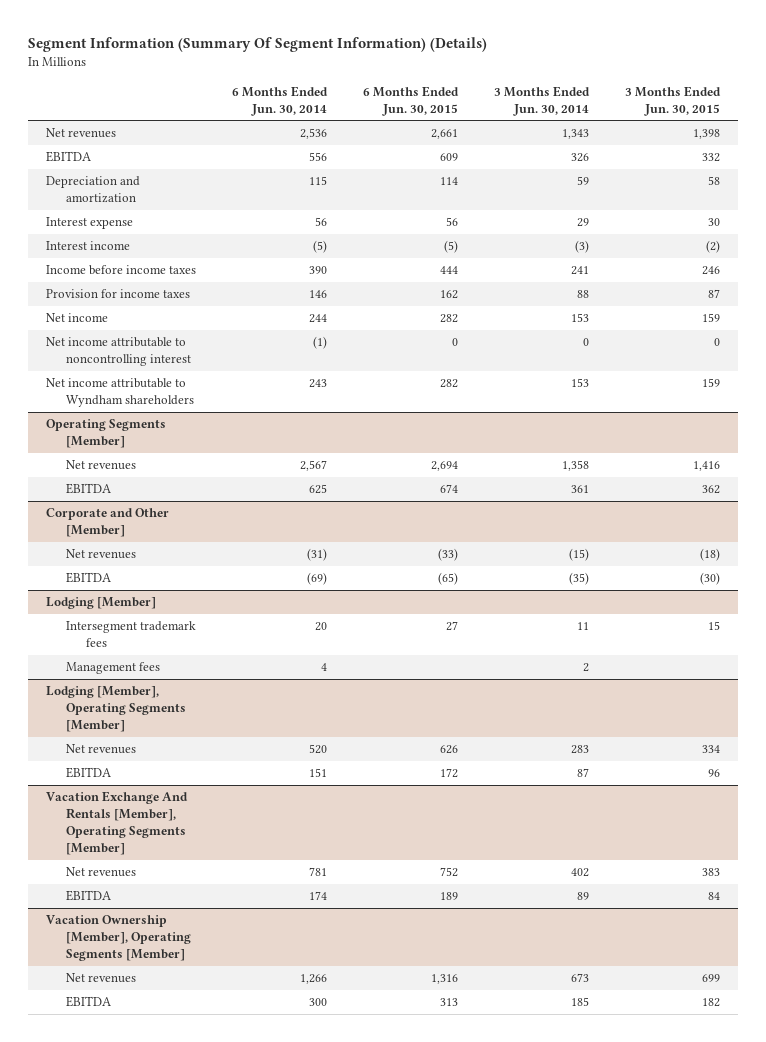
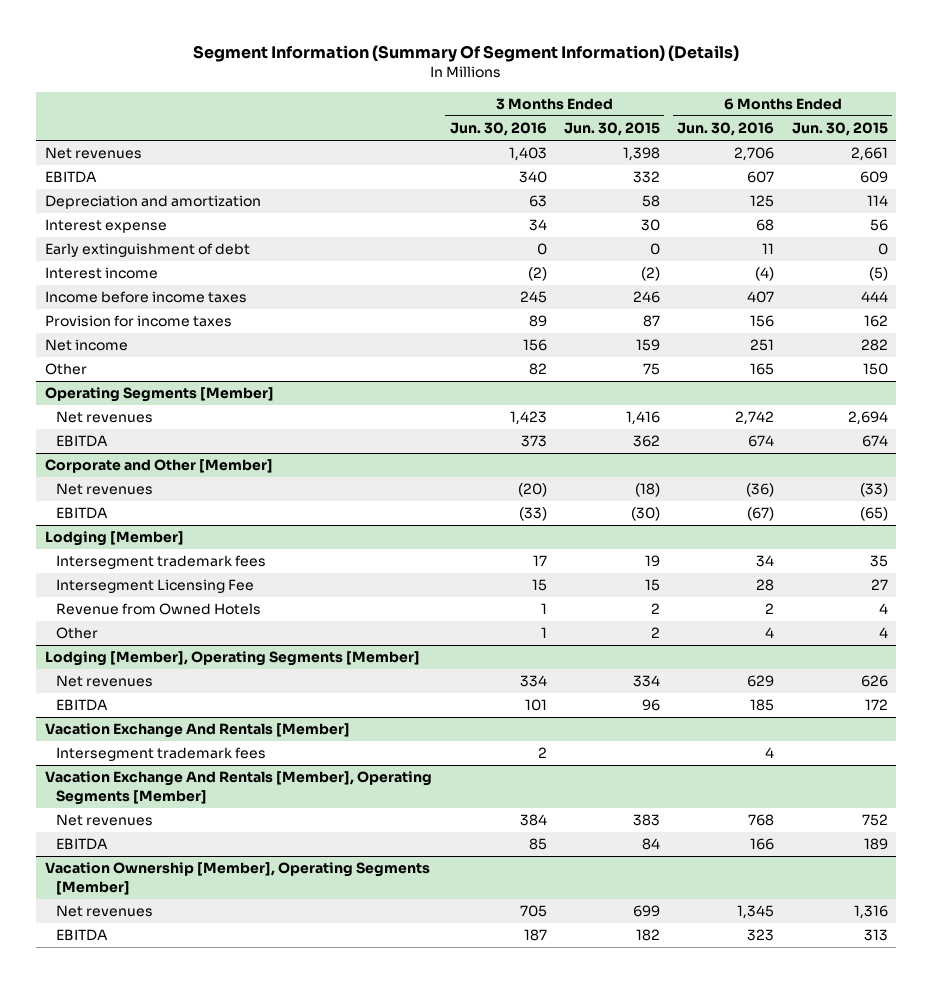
- | 6 Months Ended Jun. 30, 2014 | 6 Months Ended Jun. 30, 2015 | 3 Months Ended Jun. 30, 2014 | 3 Months Ended Jun. 30, 2015
+ | 3 Months Ended Jun. 30, 2016 | 3 Months Ended Jun. 30, 2015 | 6 Months Ended Jun. 30, 2016 | 6 Months Ended Jun. 30, 2015
+ Early extinguishment of debt | 0 | 0 | 11 | 0
- Net income attributable to noncontrolling interest | (1) | 0 | 0 | 0
- Net income attributable to Wyndham shareholders | 243 | 282 | 153 | 159
+ Other | 82 | 75 | 165 | 150
@ Lodging [Member]
- Intersegment trademark fees | 20 | 27 | 11 | 15
- Management fees | 4 | | 2 |
+ Intersegment trademark fees | 17 | 19 | 34 | 35
+ Intersegment Licensing Fee | 15 | 15 | 28 | 27
+ Revenue from Owned Hotels | 1 | 2 | 2 | 4
+ Other | 1 | 2 | 4 | 4
+ Vacation Exchange And Rentals [Member]
+ Intersegment trademark fees | 2 | | 4 |

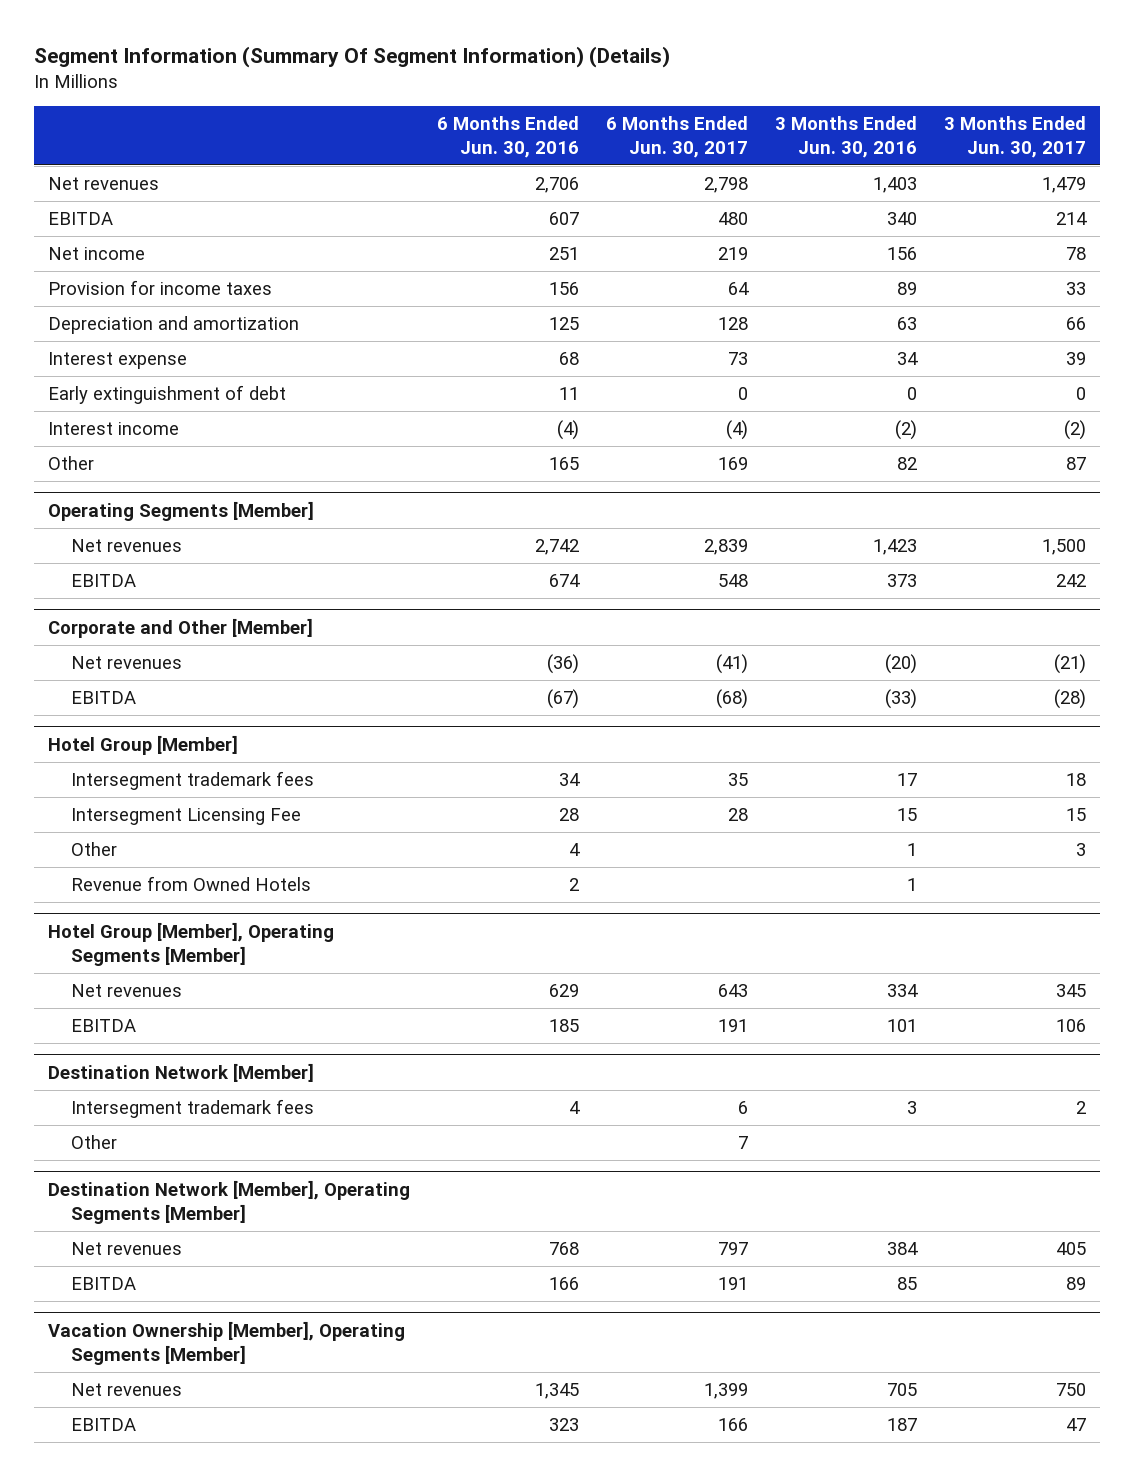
- | 3 Months Ended Jun. 30, 2016 | 3 Months Ended Jun. 30, 2015 | 6 Months Ended Jun. 30, 2016 | 6 Months Ended Jun. 30, 2015
+ | 6 Months Ended Jun. 30, 2016 | 6 Months Ended Jun. 30, 2017 | 3 Months Ended Jun. 30, 2016 | 3 Months Ended Jun. 30, 2017
moved up: Net income | 251 | 219 | 156 | 78
moved up: Provision for income taxes | 156 | 64 | 89 | 33
- Income before income taxes | 245 | 246 | 407 | 444
- Lodging [Member]
+ Hotel Group [Member]
- Revenue from Owned Hotels | 1 | 2 | 2 | 4
- Lodging [Member], Operating Segments [Member]
+ Revenue from Owned Hotels | 2 | | 1 |
+ Hotel Group [Member], Operating Segments [Member]
- Vacation Exchange And Rentals [Member]
- Intersegment trademark fees | 2 | | 4 |
- Vacation Exchange And Rentals [Member], Operating Segments [Member]
+ Destination Network [Member]
+ Intersegment trademark fees | 4 | 6 | 3 | 2
+ Other | | 7 | |
+ Destination Network [Member], Operating Segments [Member]

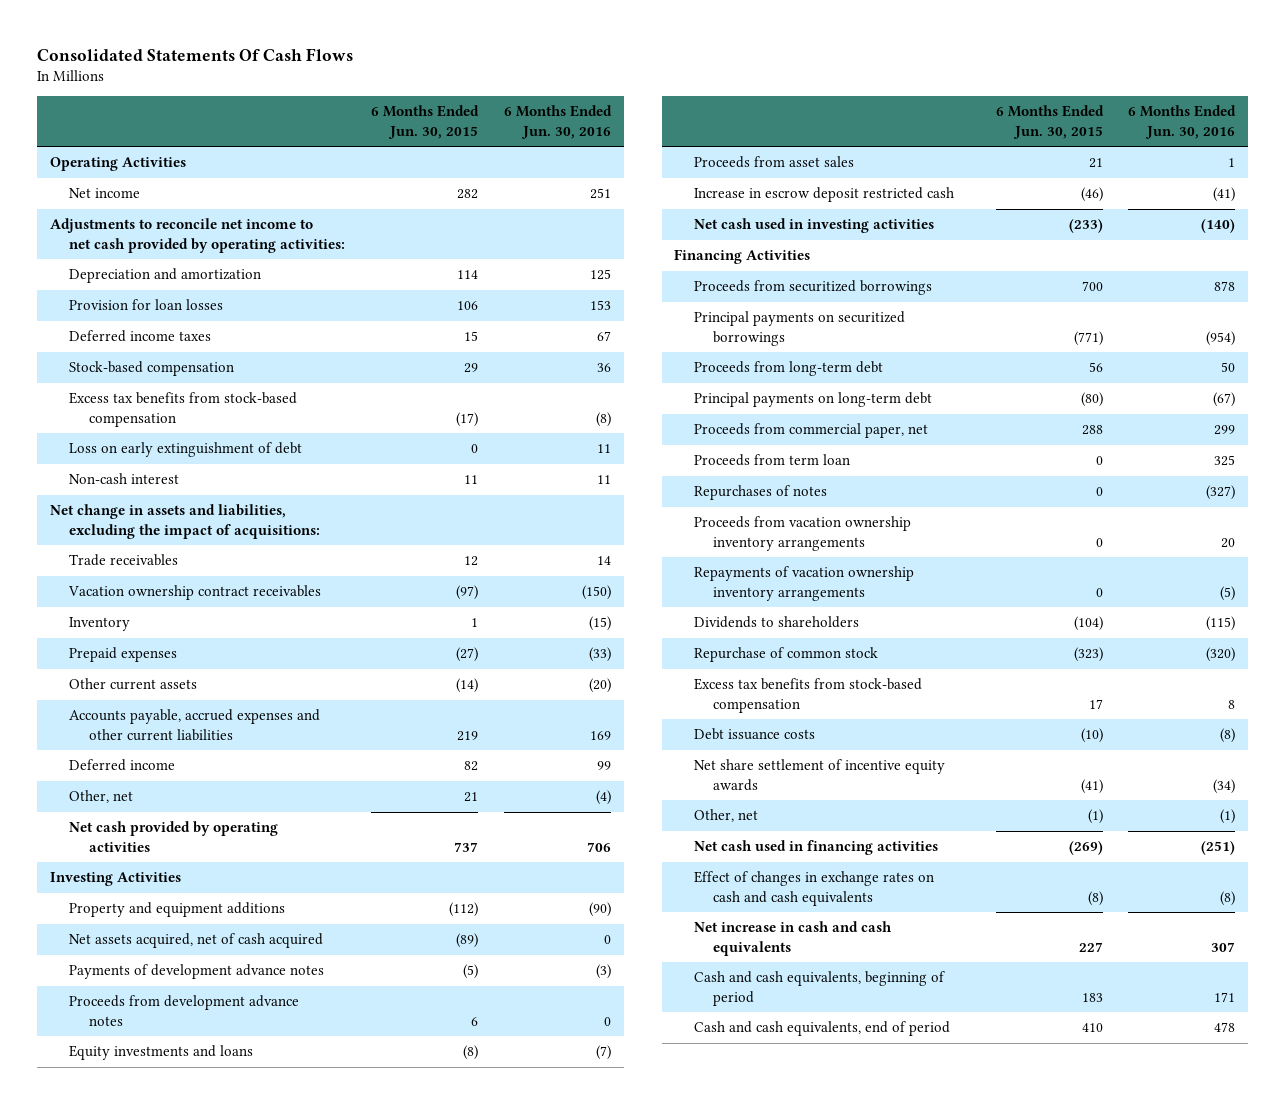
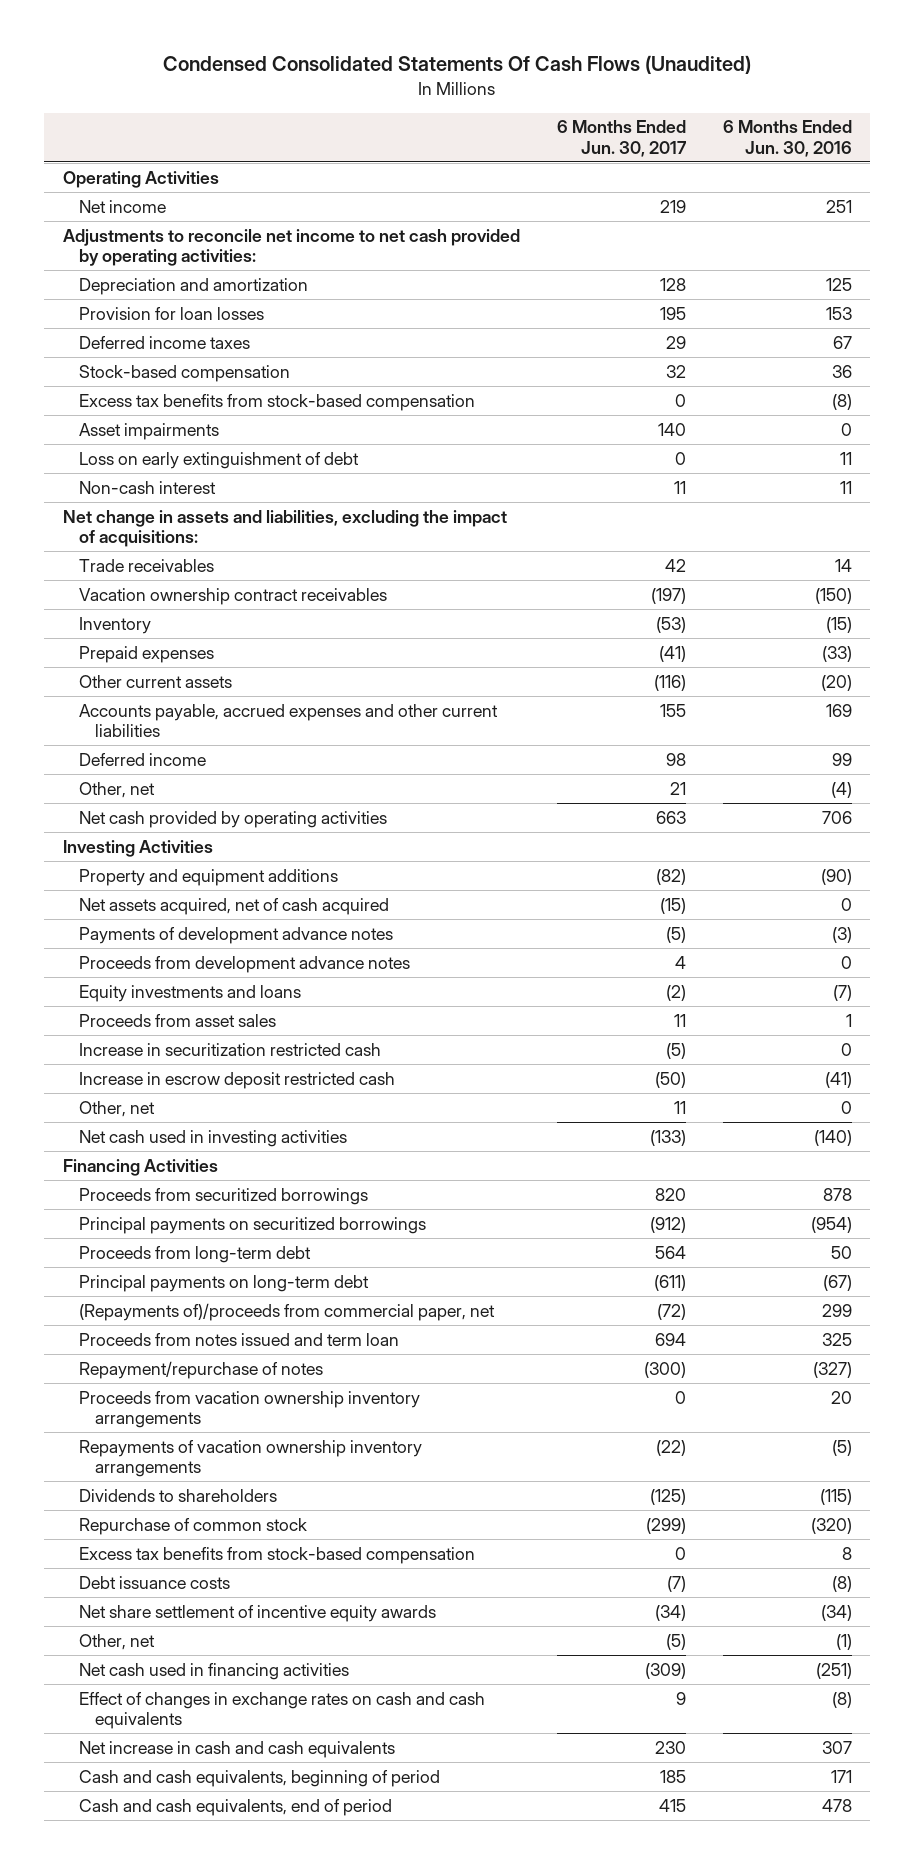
- Consolidated Statements Of Cash Flows
+ Condensed Consolidated Statements Of Cash Flows (Unaudited)
- | 6 Months Ended Jun. 30, 2015 | 6 Months Ended Jun. 30, 2016
+ | 6 Months Ended Jun. 30, 2017 | 6 Months Ended Jun. 30, 2016
+ Asset impairments | 140 | 0
+ Increase in securitization restricted cash | (5) | 0
+ Other, net | 11 | 0
- Proceeds from commercial paper, net | 288 | 299
- Proceeds from term loan | 0 | 325
- Repurchases of notes | 0 | (327)
+ (Repayments of)/proceeds from commercial paper, net | (72) | 299
+ Proceeds from notes issued and term loan | 694 | 325
+ Repayment/repurchase of notes | (300) | (327)

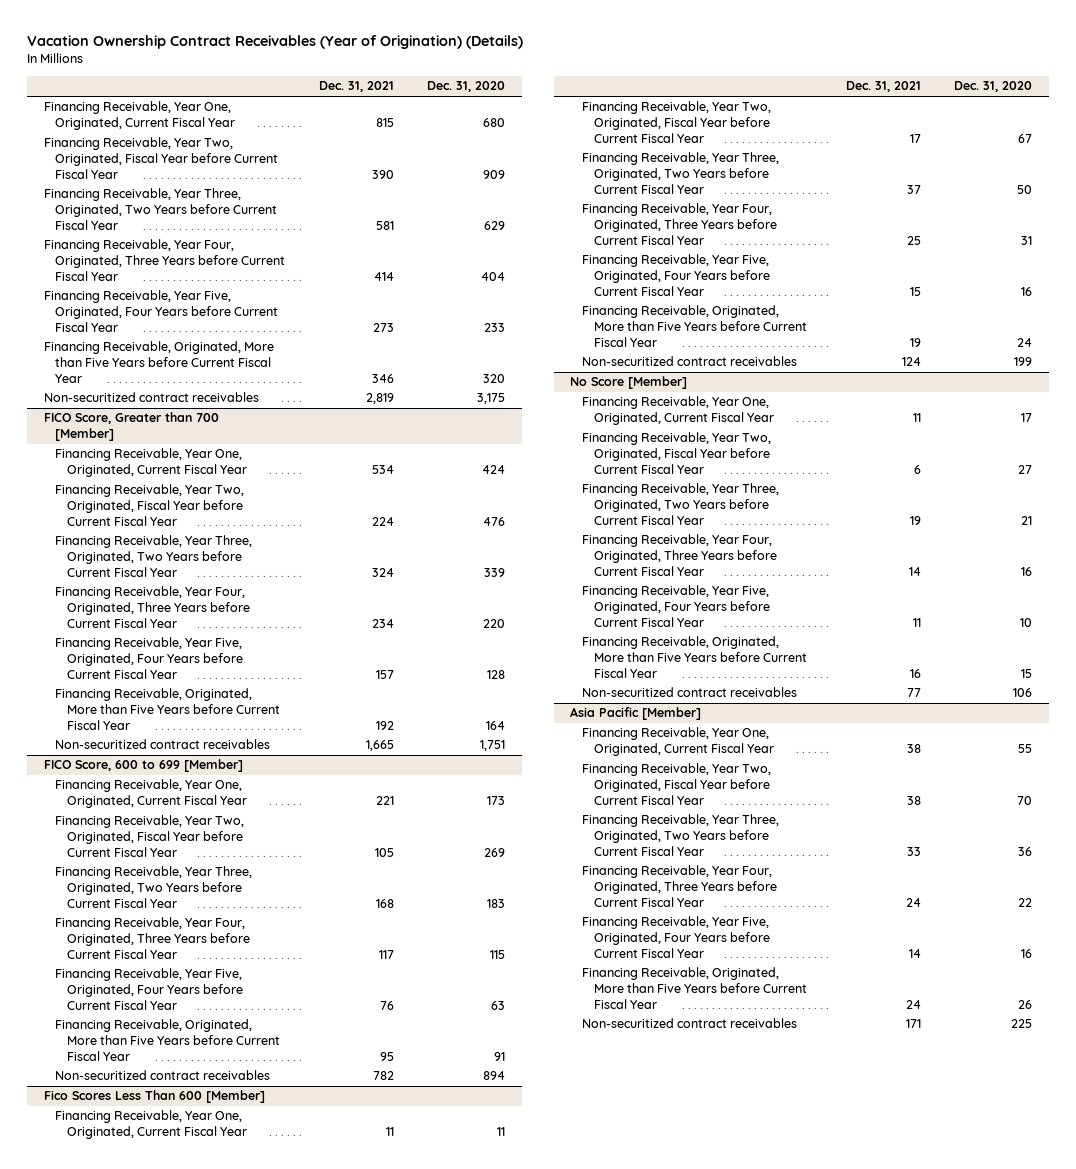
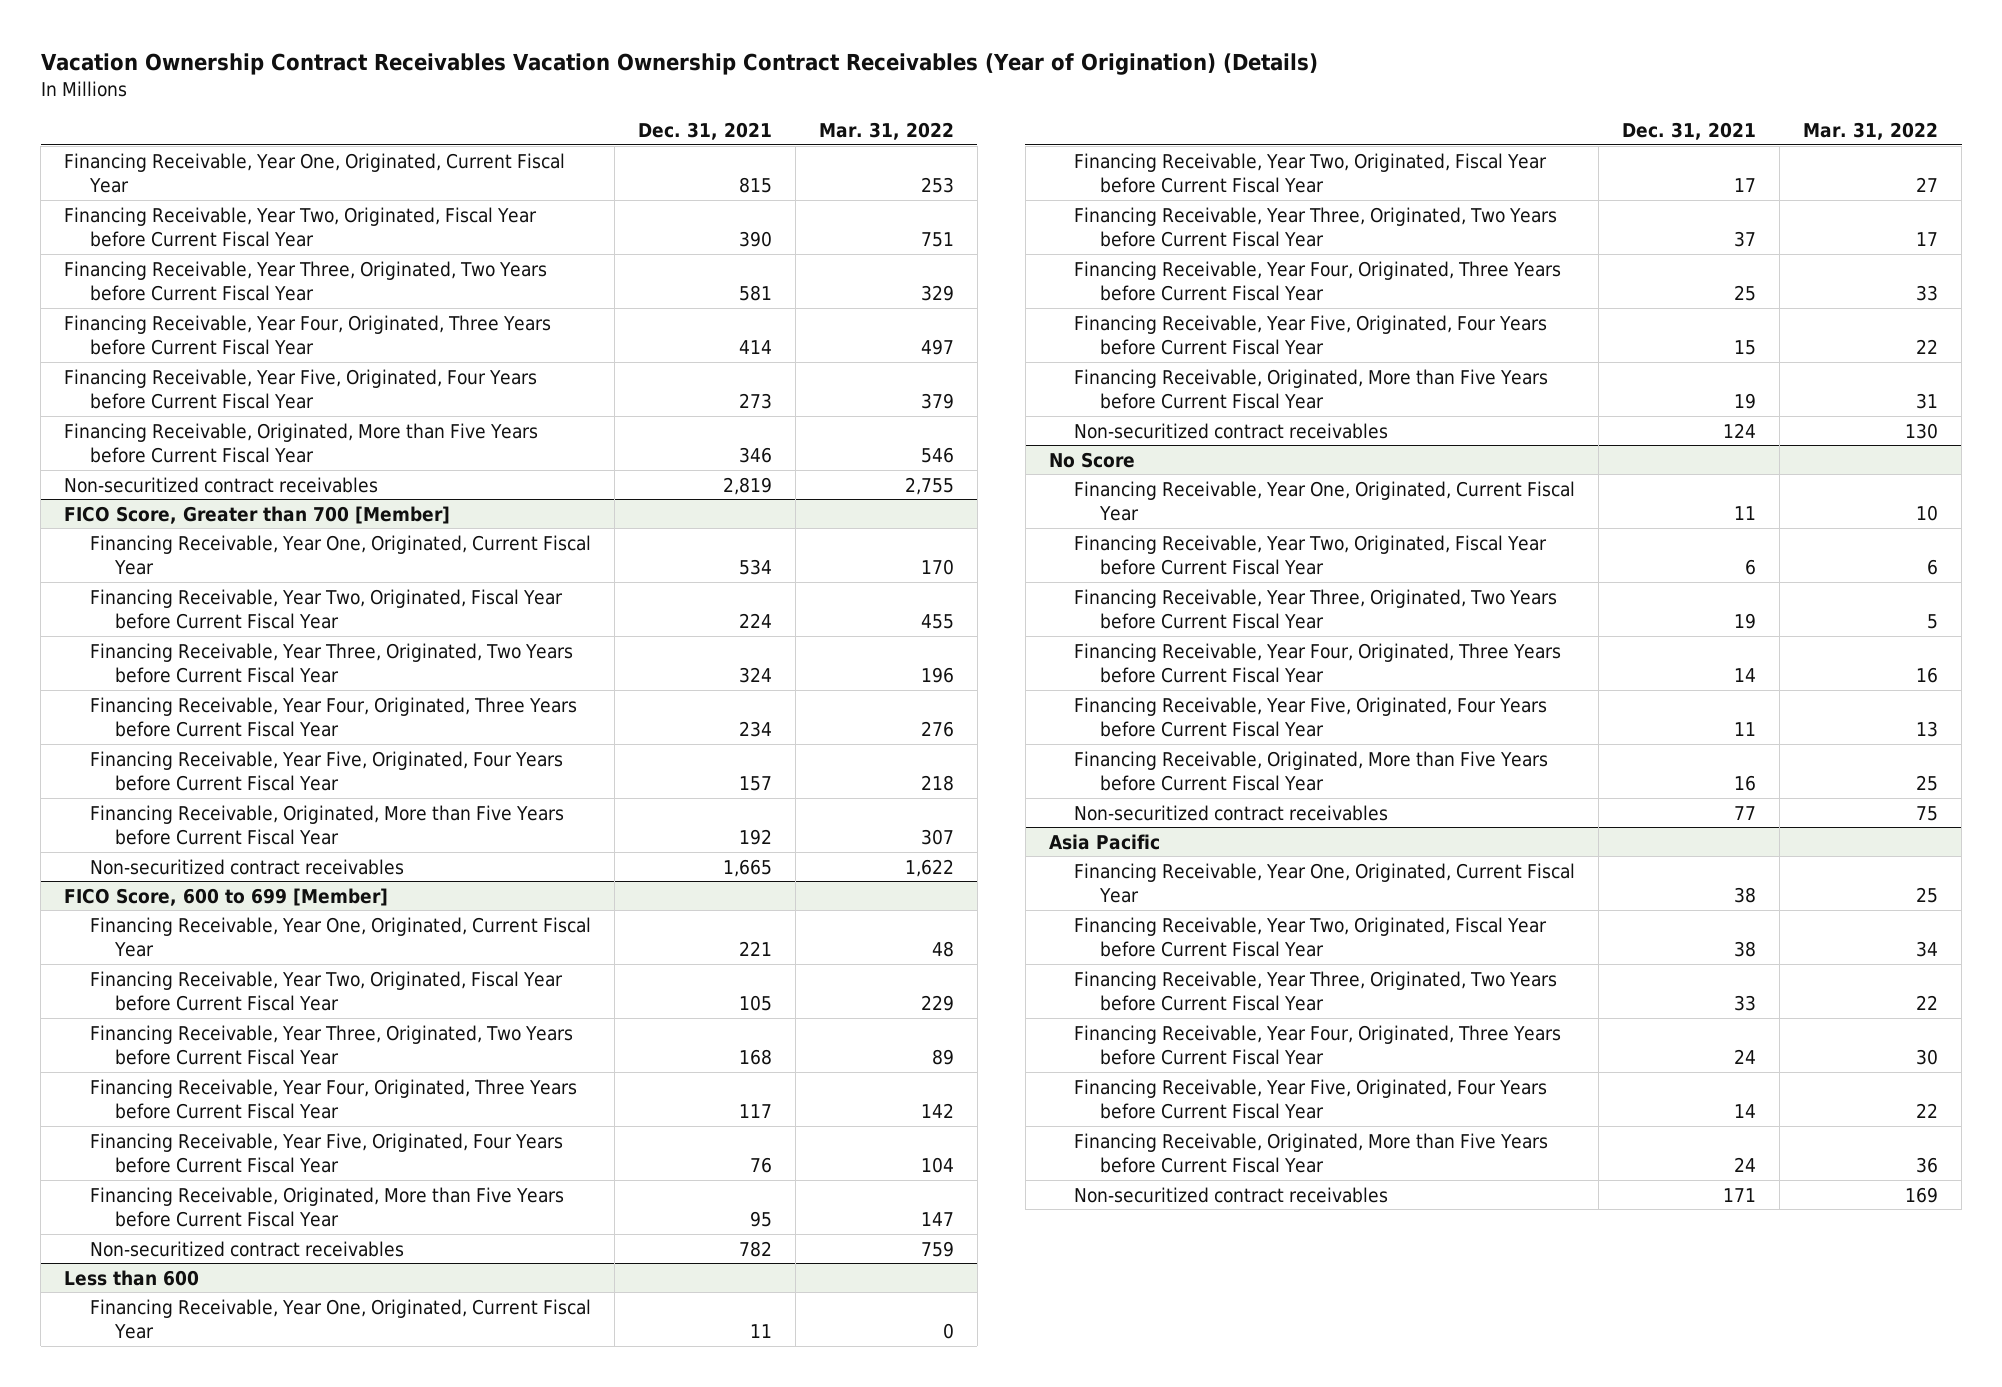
- Vacation Ownership Contract Receivables (Year of Origination) (Details)
+ Vacation Ownership Contract Receivables Vacation Ownership Contract Receivables (Year of Origination) (Details)
- | Dec. 31, 2021 | Dec. 31, 2020
+ | Dec. 31, 2021 | Mar. 31, 2022
- Fico Scores Less Than 600 [Member]
+ Less than 600
- No Score [Member]
+ No Score
- Asia Pacific [Member]
+ Asia Pacific

